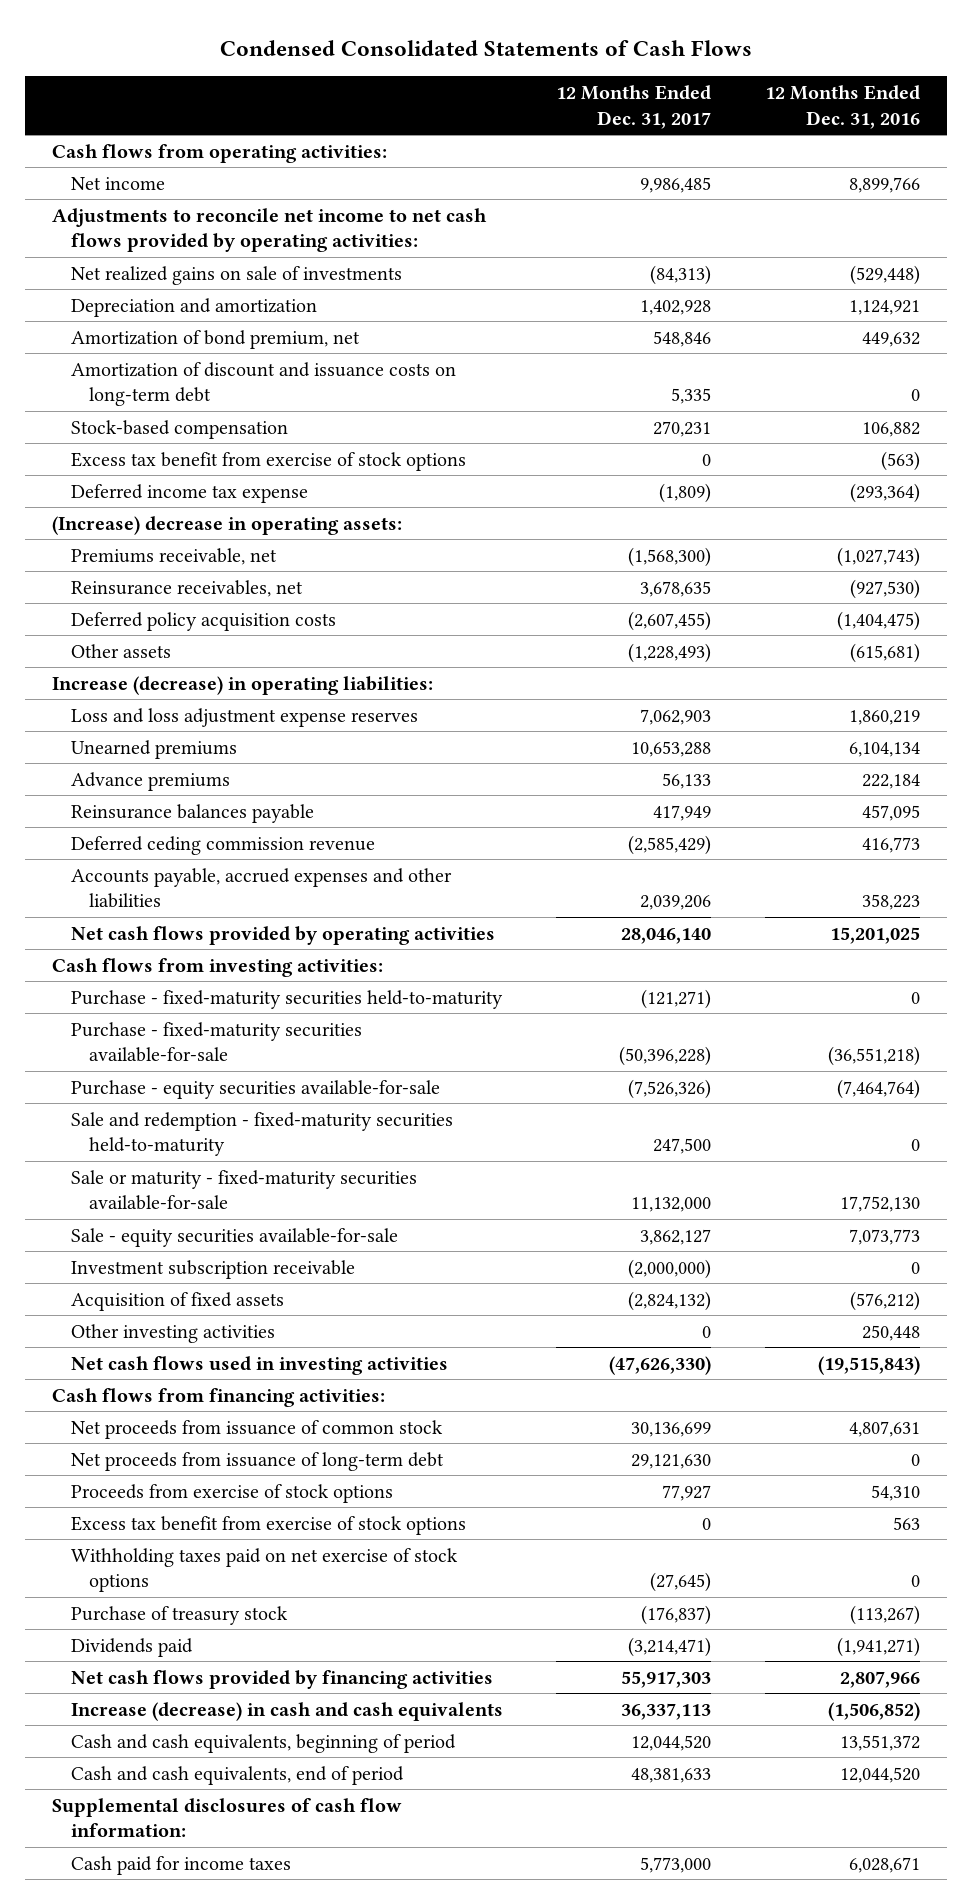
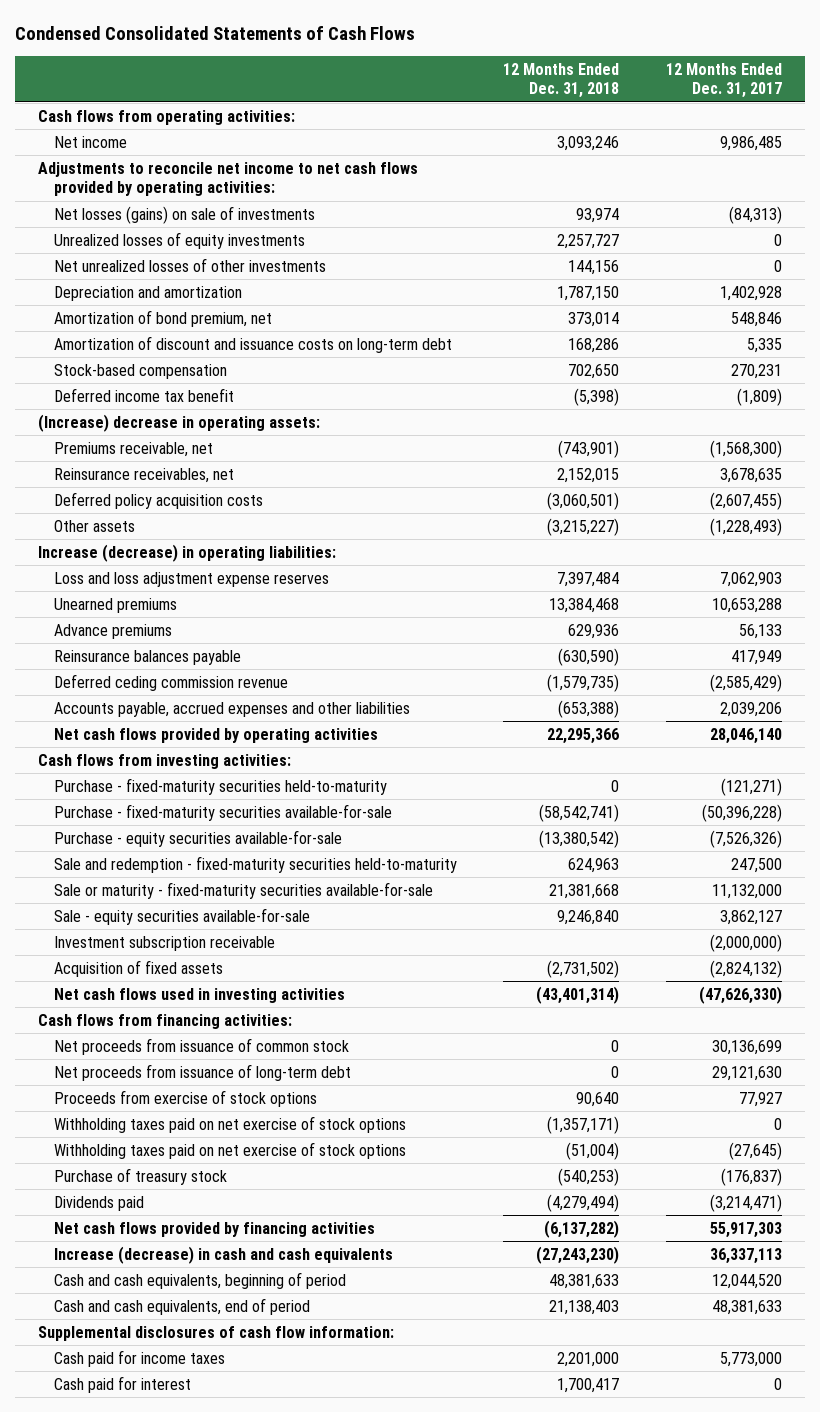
- | 12 Months Ended Dec. 31, 2017 | 12 Months Ended Dec. 31, 2016
+ | 12 Months Ended Dec. 31, 2018 | 12 Months Ended Dec. 31, 2017
- Net realized gains on sale of investments | (84,313) | (529,448)
+ Net losses (gains) on sale of investments | 93,974 | (84,313)
+ Unrealized losses of equity investments | 2,257,727 | 0
+ Net unrealized losses of other investments | 144,156 | 0
- Excess tax benefit from exercise of stock options | 0 | (563)
- Deferred income tax expense | (1,809) | (293,364)
+ Deferred income tax benefit | (5,398) | (1,809)
- Other investing activities | 0 | 250,448
- Excess tax benefit from exercise of stock options | 0 | 563
+ Withholding taxes paid on net exercise of stock options | (1,357,171) | 0
+ Cash paid for interest | 1,700,417 | 0

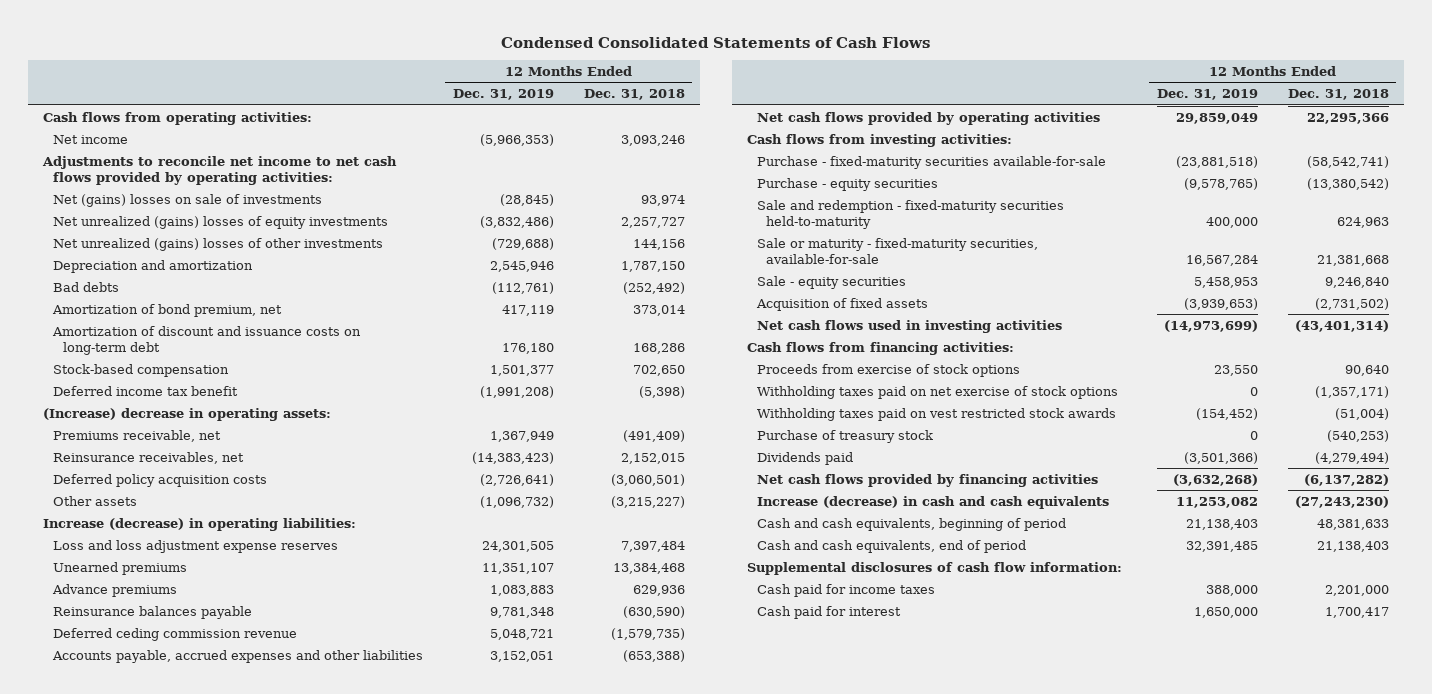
- | 12 Months Ended Dec. 31, 2018 | 12 Months Ended Dec. 31, 2017
+ | 12 Months Ended Dec. 31, 2019 | 12 Months Ended Dec. 31, 2018
- Net losses (gains) on sale of investments | 93,974 | (84,313)
- Unrealized losses of equity investments | 2,257,727 | 0
- Net unrealized losses of other investments | 144,156 | 0
+ Net (gains) losses on sale of investments | (28,845) | 93,974
+ Net unrealized (gains) losses of equity investments | (3,832,486) | 2,257,727
+ Net unrealized (gains) losses of other investments | (729,688) | 144,156
+ Bad debts | (112,761) | (252,492)
- Premiums receivable, net | (743,901) | (1,568,300)
+ Premiums receivable, net | 1,367,949 | (491,409)
- Purchase - fixed-maturity securities held-to-maturity | 0 | (121,271)
- Purchase - equity securities available-for-sale | (13,380,542) | (7,526,326)
+ Purchase - equity securities | (9,578,765) | (13,380,542)
- Sale or maturity - fixed-maturity securities available-for-sale | 21,381,668 | 11,132,000
- Sale - equity securities available-for-sale | 9,246,840 | 3,862,127
- Investment subscription receivable | | (2,000,000)
+ Sale or maturity - fixed-maturity securities, available-for-sale | 16,567,284 | 21,381,668
+ Sale - equity securities | 5,458,953 | 9,246,840
- Net proceeds from issuance of common stock | 0 | 30,136,699
- Net proceeds from issuance of long-term debt | 0 | 29,121,630
- Withholding taxes paid on net exercise of stock options | (51,004) | (27,645)
+ Withholding taxes paid on vest restricted stock awards | (154,452) | (51,004)

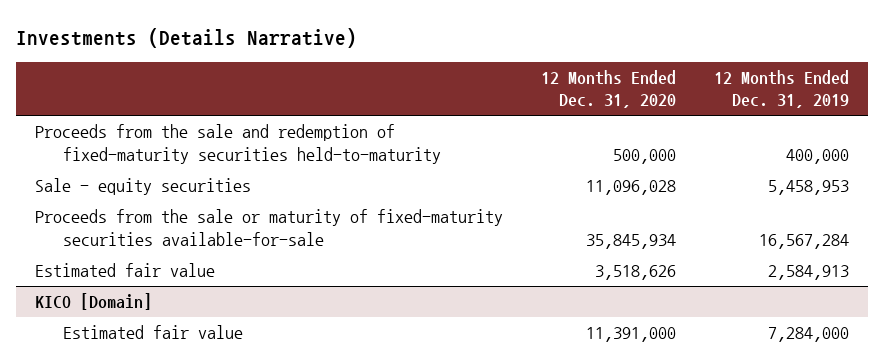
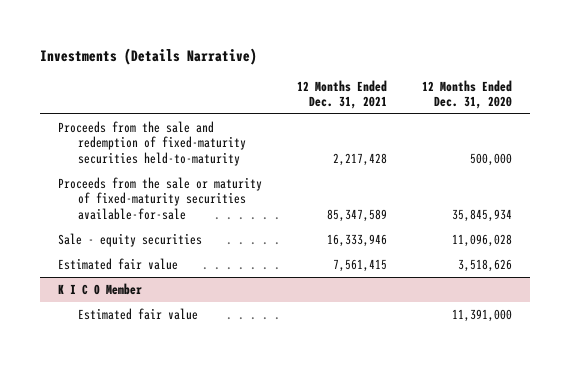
- | 12 Months Ended Dec. 31, 2020 | 12 Months Ended Dec. 31, 2019
+ | 12 Months Ended Dec. 31, 2021 | 12 Months Ended Dec. 31, 2020
moved down: Sale - equity securities | 16,333,946 | 11,096,028
- KICO [Domain]
+ K I C O Member

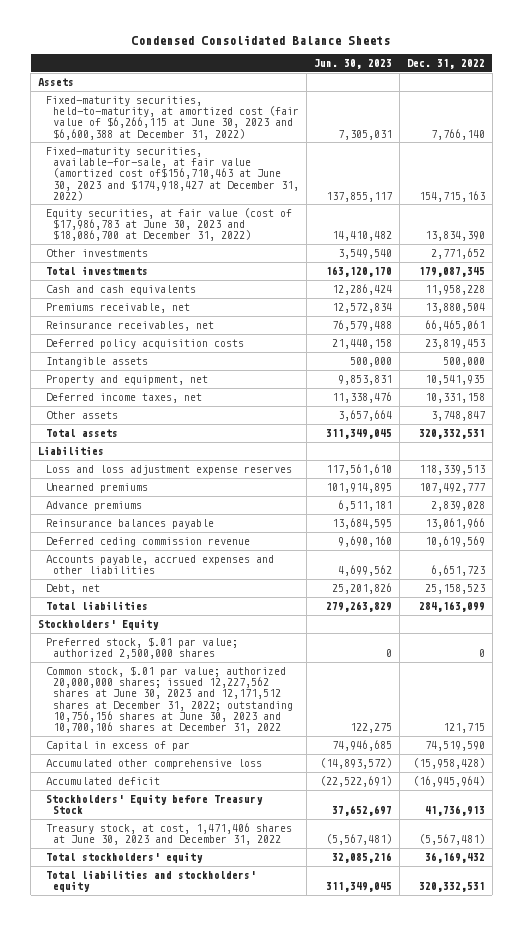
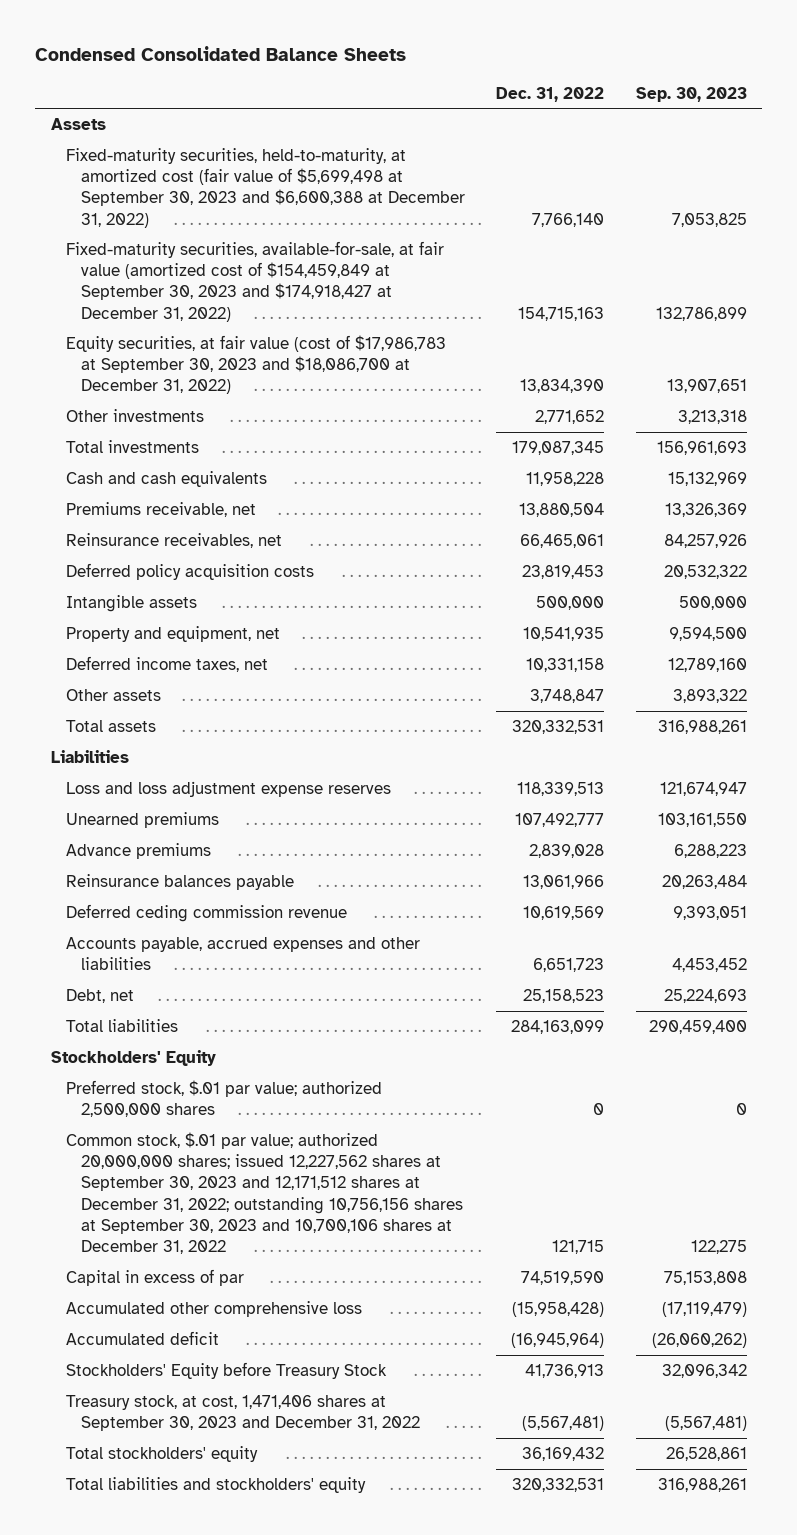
- | Jun. 30, 2023 | Dec. 31, 2022
+ | Dec. 31, 2022 | Sep. 30, 2023
- Fixed-maturity securities, held-to-maturity, at amortized cost (fair value of $6,266,115 at June 30, 2023 and $6,600,388 at December 31, 2022) | 7,305,031 | 7,766,140
- Fixed-maturity securities, available-for-sale, at fair value (amortized cost of$156,710,463 at June 30, 2023 and $174,918,427 at December 31, 2022) | 137,855,117 | 154,715,163
- Equity securities, at fair value (cost of $17,986,783 at June 30, 2023 and $18,086,700 at December 31, 2022) | 14,410,482 | 13,834,390
+ Fixed-maturity securities, held-to-maturity, at amortized cost (fair value of $5,699,498 at September 30, 2023 and $6,600,388 at December 31, 2022) | 7,766,140 | 7,053,825
+ Fixed-maturity securities, available-for-sale, at fair value (amortized cost of $154,459,849 at September 30, 2023 and $174,918,427 at December 31, 2022) | 154,715,163 | 132,786,899
+ Equity securities, at fair value (cost of $17,986,783 at September 30, 2023 and $18,086,700 at December 31, 2022) | 13,834,390 | 13,907,651
- Common stock, $.01 par value; authorized 20,000,000 shares; issued 12,227,562 shares at June 30, 2023 and 12,171,512 shares at December 31, 2022; outstanding 10,756,156 shares at June 30, 2023 and 10,700,106 shares at December 31, 2022 | 122,275 | 121,715
+ Common stock, $.01 par value; authorized 20,000,000 shares; issued 12,227,562 shares at September 30, 2023 and 12,171,512 shares at December 31, 2022; outstanding 10,756,156 shares at September 30, 2023 and 10,700,106 shares at December 31, 2022 | 121,715 | 122,275
- Treasury stock, at cost, 1,471,406 shares at June 30, 2023 and December 31, 2022 | (5,567,481) | (5,567,481)
+ Treasury stock, at cost, 1,471,406 shares at September 30, 2023 and December 31, 2022 | (5,567,481) | (5,567,481)

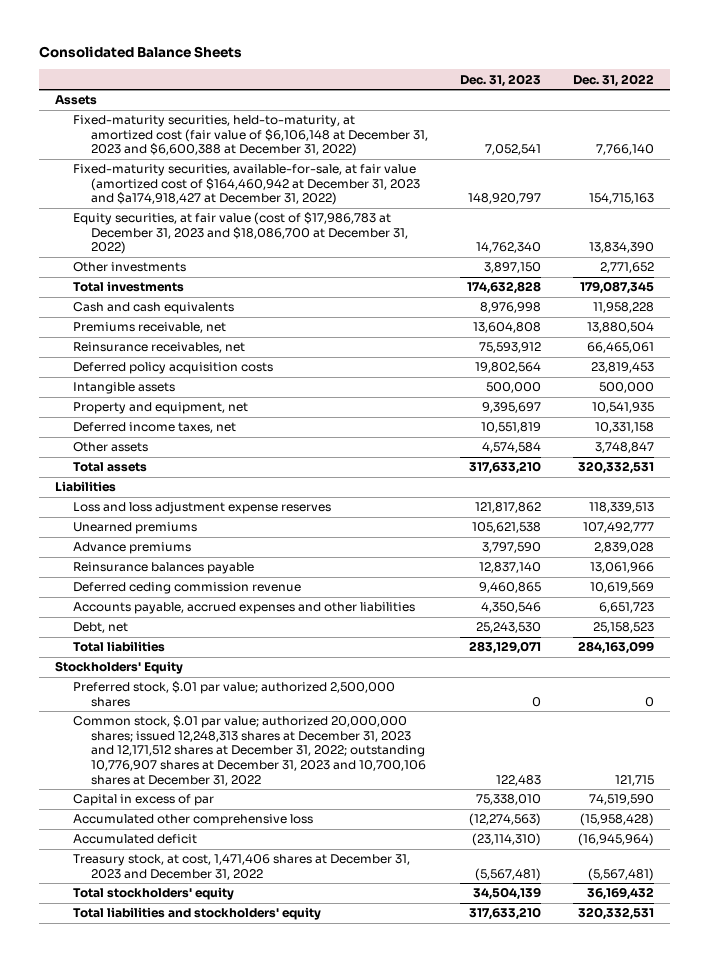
- Condensed Consolidated Balance Sheets
+ Consolidated Balance Sheets
- | Dec. 31, 2022 | Sep. 30, 2023
+ | Dec. 31, 2023 | Dec. 31, 2022
- Fixed-maturity securities, held-to-maturity, at amortized cost (fair value of $5,699,498 at September 30, 2023 and $6,600,388 at December 31, 2022) | 7,766,140 | 7,053,825
- Fixed-maturity securities, available-for-sale, at fair value (amortized cost of $154,459,849 at September 30, 2023 and $174,918,427 at December 31, 2022) | 154,715,163 | 132,786,899
- Equity securities, at fair value (cost of $17,986,783 at September 30, 2023 and $18,086,700 at December 31, 2022) | 13,834,390 | 13,907,651
+ Fixed-maturity securities, held-to-maturity, at amortized cost (fair value of $6,106,148 at December 31, 2023 and $6,600,388 at December 31, 2022) | 7,052,541 | 7,766,140
+ Fixed-maturity securities, available-for-sale, at fair value (amortized cost of $164,460,942 at December 31, 2023 and $a174,918,427 at December 31, 2022) | 148,920,797 | 154,715,163
+ Equity securities, at fair value (cost of $17,986,783 at December 31, 2023 and $18,086,700 at December 31, 2022) | 14,762,340 | 13,834,390
- Common stock, $.01 par value; authorized 20,000,000 shares; issued 12,227,562 shares at September 30, 2023 and 12,171,512 shares at December 31, 2022; outstanding 10,756,156 shares at September 30, 2023 and 10,700,106 shares at December 31, 2022 | 121,715 | 122,275
+ Common stock, $.01 par value; authorized 20,000,000 shares; issued 12,248,313 shares at December 31, 2023 and 12,171,512 shares at December 31, 2022; outstanding 10,776,907 shares at December 31, 2023 and 10,700,106 shares at December 31, 2022 | 122,483 | 121,715
- Stockholders' Equity before Treasury Stock | 41,736,913 | 32,096,342
- Treasury stock, at cost, 1,471,406 shares at September 30, 2023 and December 31, 2022 | (5,567,481) | (5,567,481)
+ Treasury stock, at cost, 1,471,406 shares at December 31, 2023 and December 31, 2022 | (5,567,481) | (5,567,481)

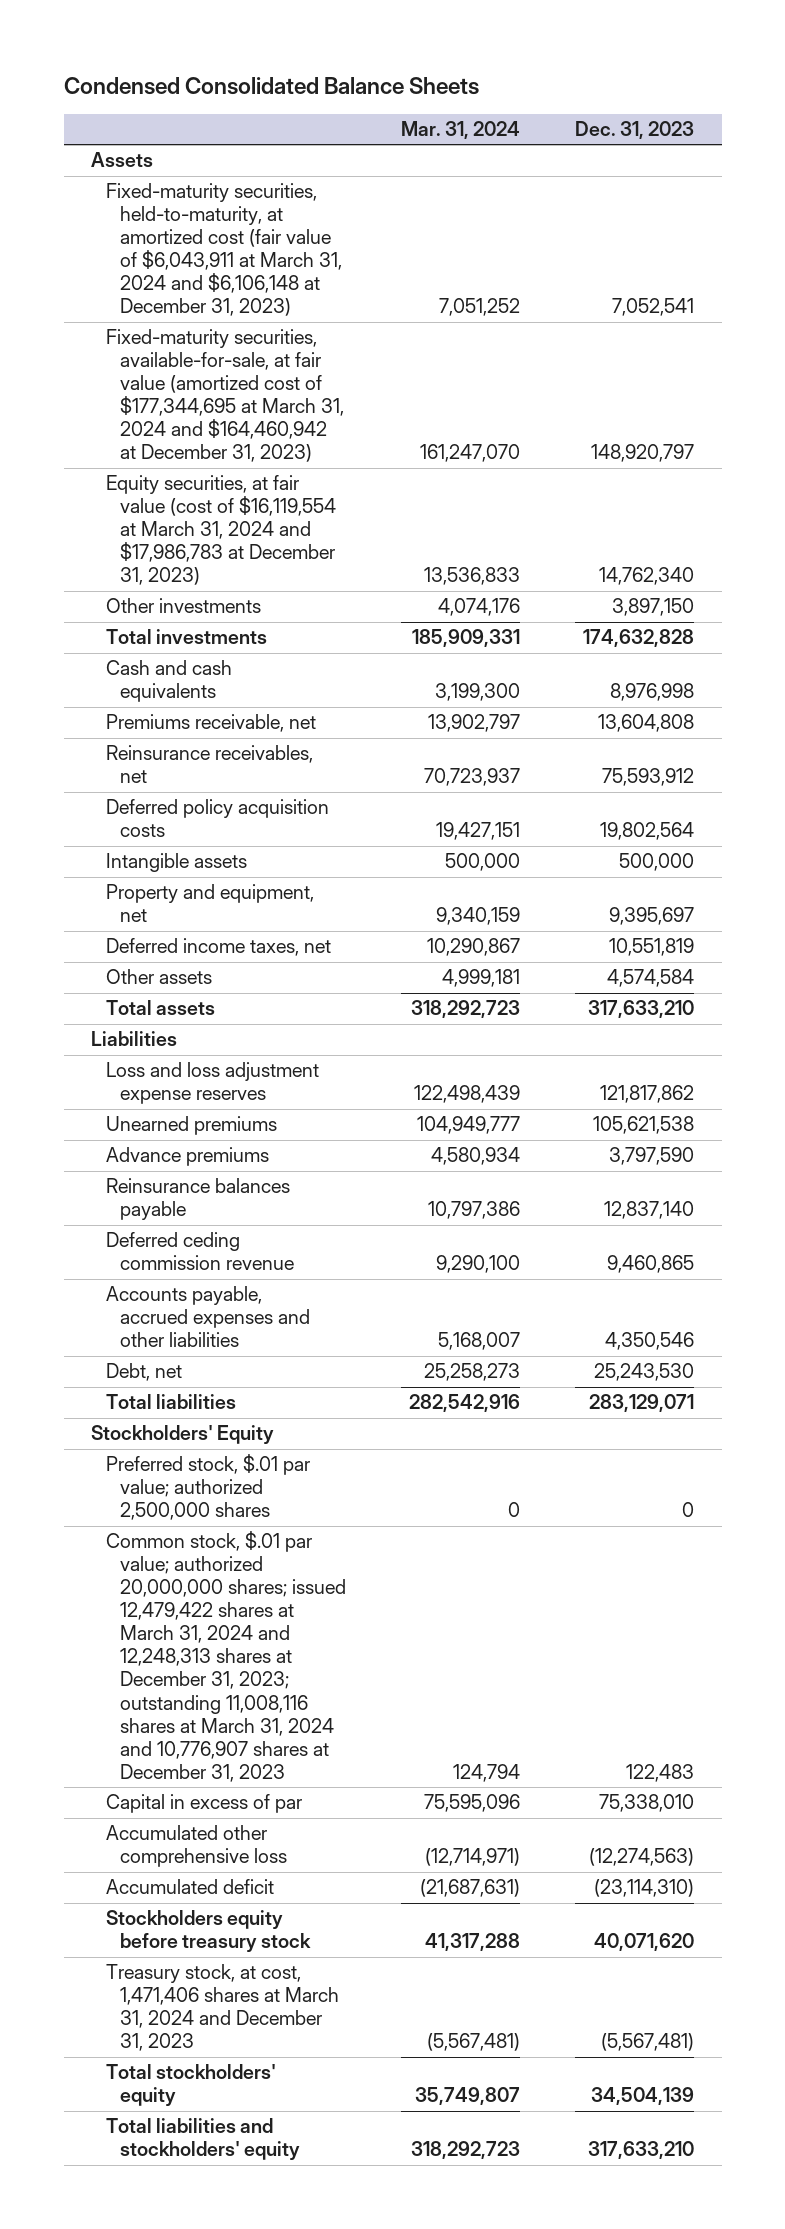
- Consolidated Balance Sheets
+ Condensed Consolidated Balance Sheets
- | Dec. 31, 2023 | Dec. 31, 2022
+ | Mar. 31, 2024 | Dec. 31, 2023
- Fixed-maturity securities, held-to-maturity, at amortized cost (fair value of $6,106,148 at December 31, 2023 and $6,600,388 at December 31, 2022) | 7,052,541 | 7,766,140
- Fixed-maturity securities, available-for-sale, at fair value (amortized cost of $164,460,942 at December 31, 2023 and $a174,918,427 at December 31, 2022) | 148,920,797 | 154,715,163
- Equity securities, at fair value (cost of $17,986,783 at December 31, 2023 and $18,086,700 at December 31, 2022) | 14,762,340 | 13,834,390
+ Fixed-maturity securities, held-to-maturity, at amortized cost (fair value of $6,043,911 at March 31, 2024 and $6,106,148 at December 31, 2023) | 7,051,252 | 7,052,541
+ Fixed-maturity securities, available-for-sale, at fair value (amortized cost of $177,344,695 at March 31, 2024 and $164,460,942 at December 31, 2023) | 161,247,070 | 148,920,797
+ Equity securities, at fair value (cost of $16,119,554 at March 31, 2024 and $17,986,783 at December 31, 2023) | 13,536,833 | 14,762,340
- Common stock, $.01 par value; authorized 20,000,000 shares; issued 12,248,313 shares at December 31, 2023 and 12,171,512 shares at December 31, 2022; outstanding 10,776,907 shares at December 31, 2023 and 10,700,106 shares at December 31, 2022 | 122,483 | 121,715
+ Common stock, $.01 par value; authorized 20,000,000 shares; issued 12,479,422 shares at March 31, 2024 and 12,248,313 shares at December 31, 2023; outstanding 11,008,116 shares at March 31, 2024 and 10,776,907 shares at December 31, 2023 | 124,794 | 122,483
- Treasury stock, at cost, 1,471,406 shares at December 31, 2023 and December 31, 2022 | (5,567,481) | (5,567,481)
+ Stockholders equity before treasury stock | 41,317,288 | 40,071,620
+ Treasury stock, at cost, 1,471,406 shares at March 31, 2024 and December 31, 2023 | (5,567,481) | (5,567,481)

